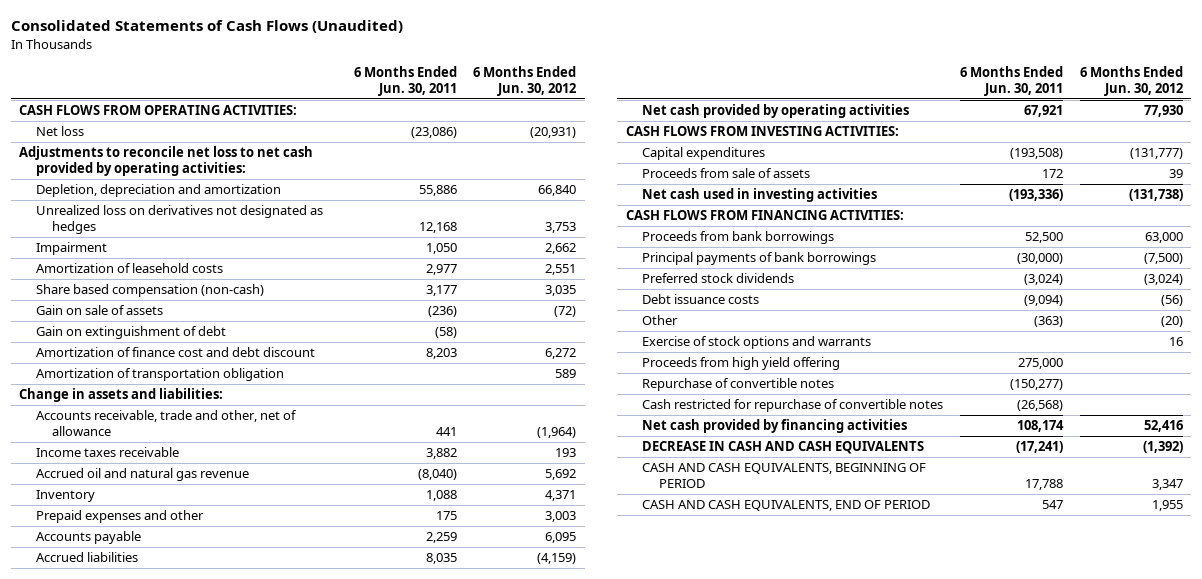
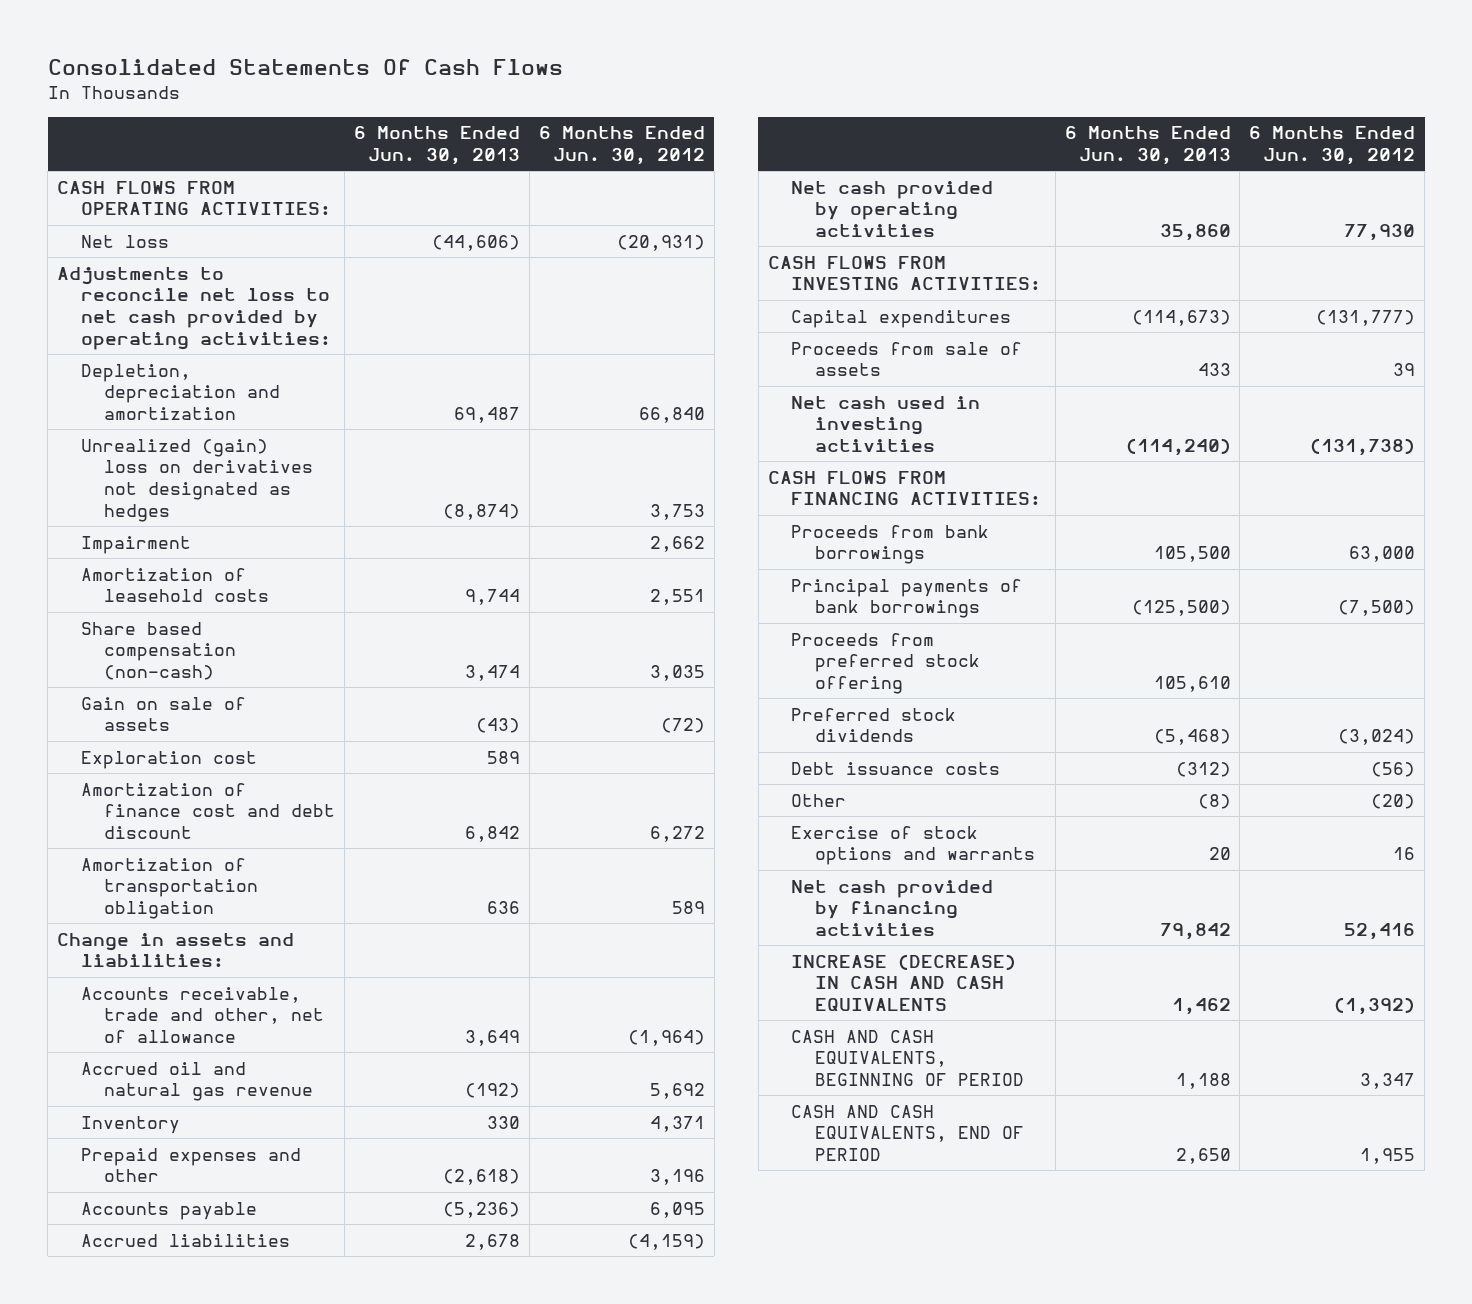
- Consolidated Statements of Cash Flows (Unaudited)
+ Consolidated Statements Of Cash Flows
- | 6 Months Ended Jun. 30, 2011 | 6 Months Ended Jun. 30, 2012
+ | 6 Months Ended Jun. 30, 2013 | 6 Months Ended Jun. 30, 2012
- Unrealized loss on derivatives not designated as hedges | 12,168 | 3,753
+ Unrealized (gain) loss on derivatives not designated as hedges | (8,874) | 3,753
- Gain on extinguishment of debt | (58) |
+ Exploration cost | 589 |
- Income taxes receivable | 3,882 | 193
- Prepaid expenses and other | 175 | 3,003
+ Prepaid expenses and other | (2,618) | 3,196
+ Proceeds from preferred stock offering | 105,610 |
- Proceeds from high yield offering | 275,000 |
- Repurchase of convertible notes | (150,277) |
- Cash restricted for repurchase of convertible notes | (26,568) |
- DECREASE IN CASH AND CASH EQUIVALENTS | (17,241) | (1,392)
+ INCREASE (DECREASE) IN CASH AND CASH EQUIVALENTS | 1,462 | (1,392)

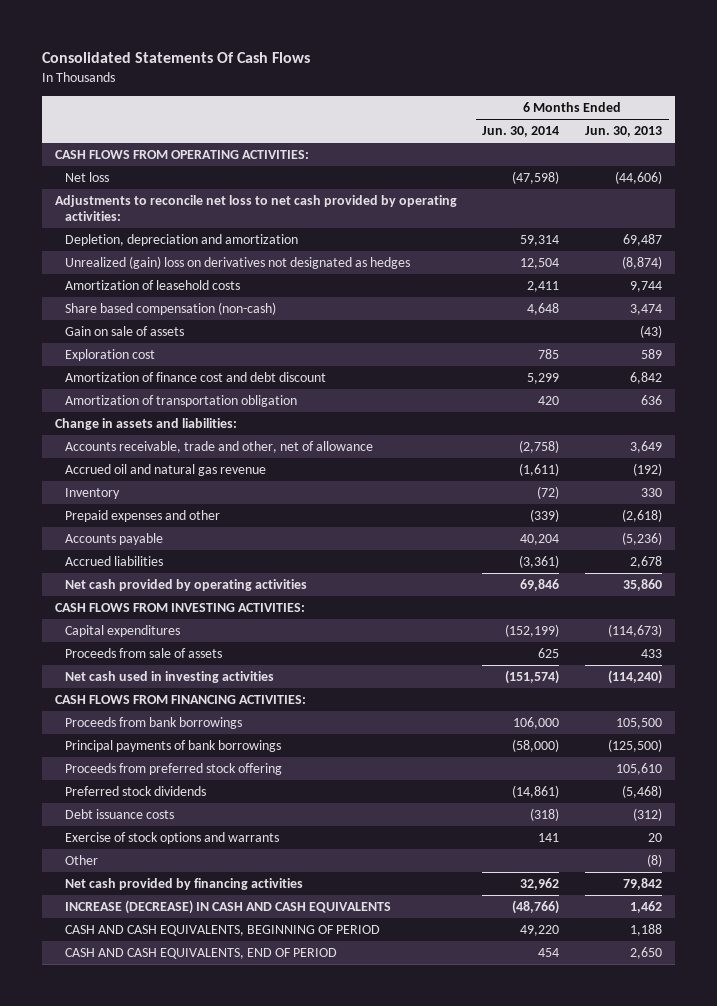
- | 6 Months Ended Jun. 30, 2013 | 6 Months Ended Jun. 30, 2012
+ | 6 Months Ended Jun. 30, 2014 | 6 Months Ended Jun. 30, 2013
- Impairment | | 2,662
moved down: Other | | (8)

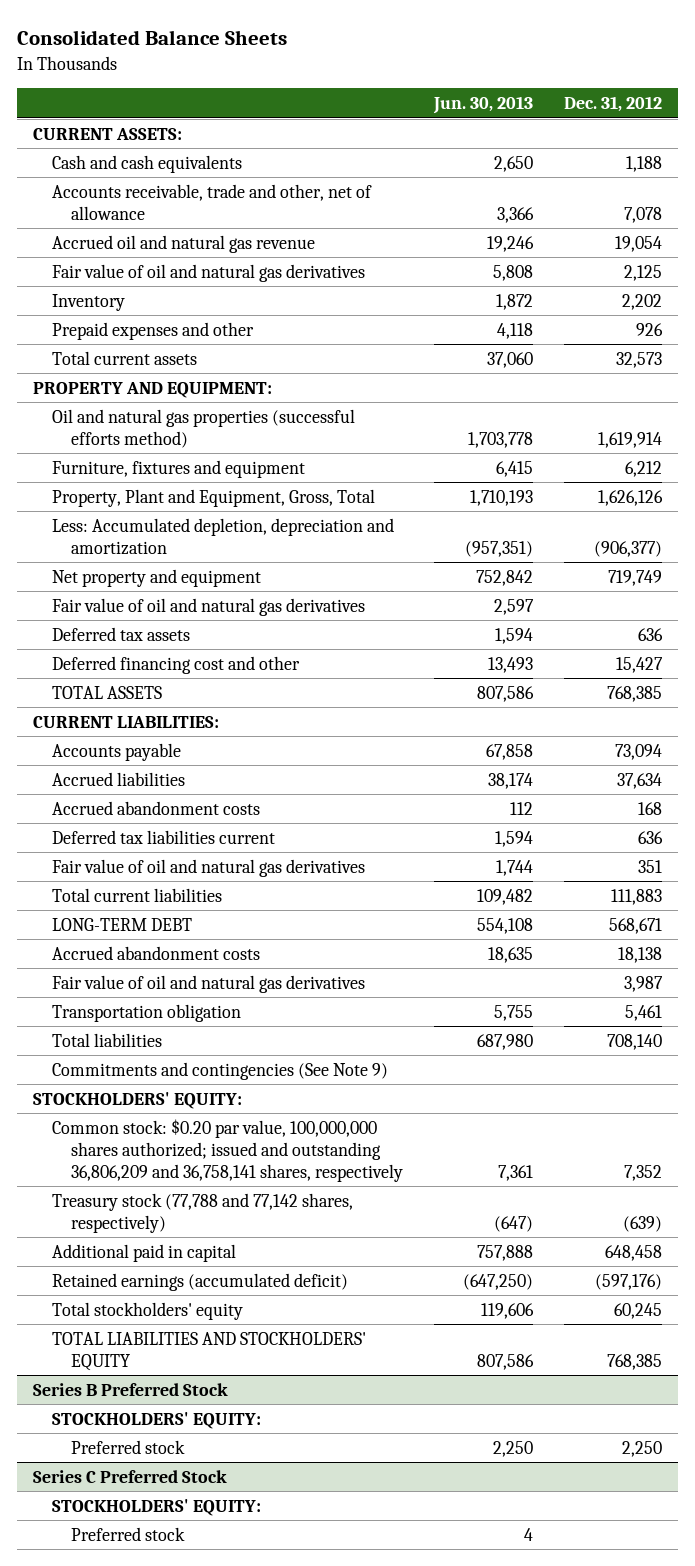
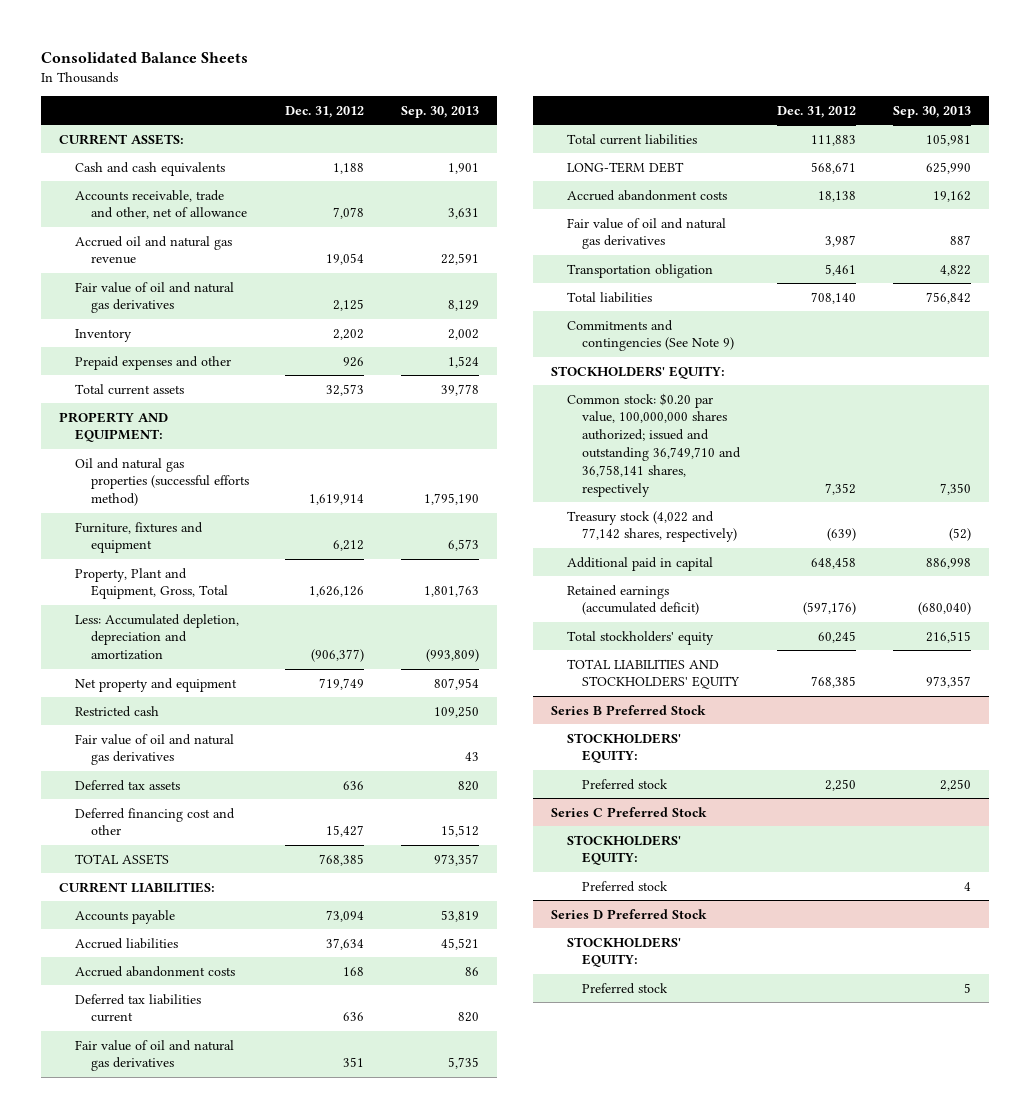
- | Jun. 30, 2013 | Dec. 31, 2012
+ | Dec. 31, 2012 | Sep. 30, 2013
+ Restricted cash | | 109,250
- Common stock: $0.20 par value, 100,000,000 shares authorized; issued and outstanding 36,806,209 and 36,758,141 shares, respectively | 7,361 | 7,352
- Treasury stock (77,788 and 77,142 shares, respectively) | (647) | (639)
+ Common stock: $0.20 par value, 100,000,000 shares authorized; issued and outstanding 36,749,710 and 36,758,141 shares, respectively | 7,352 | 7,350
+ Treasury stock (4,022 and 77,142 shares, respectively) | (639) | (52)
+ Series D Preferred Stock
+ STOCKHOLDERS' EQUITY:
+ Preferred stock | | 5

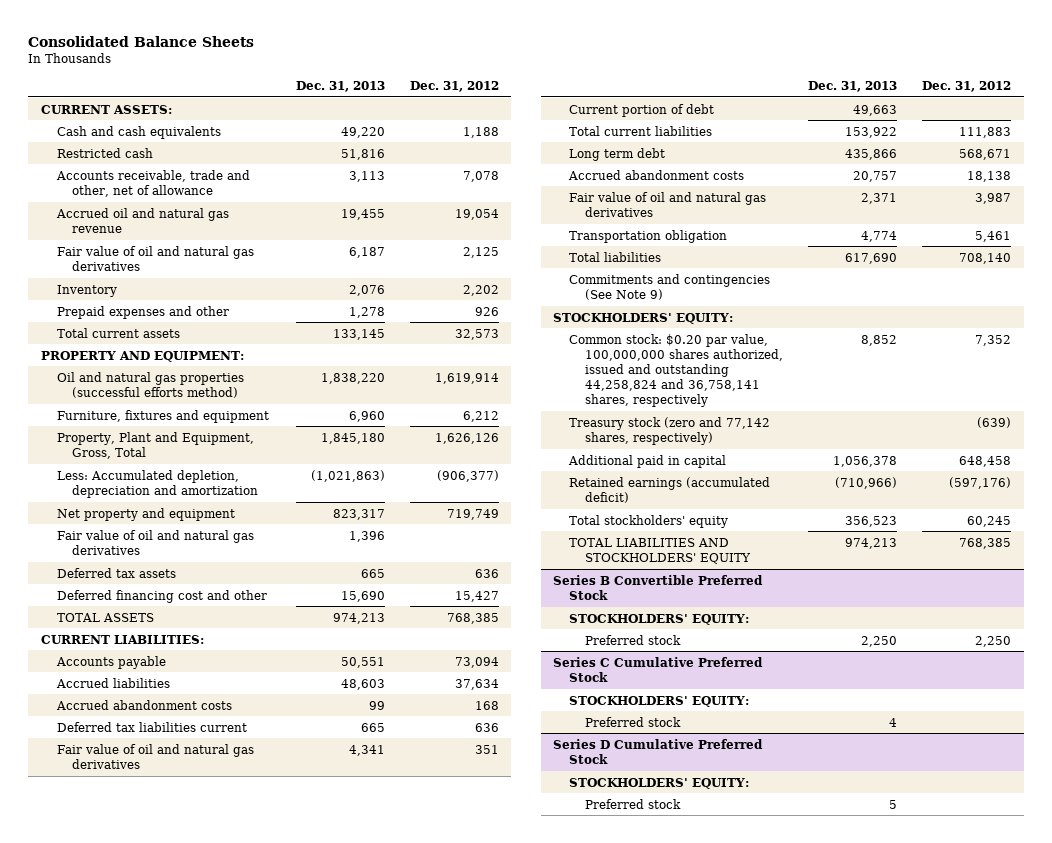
- | Dec. 31, 2012 | Sep. 30, 2013
+ | Dec. 31, 2013 | Dec. 31, 2012
moved up: Restricted cash | 51,816 |
+ Current portion of debt | 49,663 |
- LONG-TERM DEBT | 568,671 | 625,990
+ Long term debt | 435,866 | 568,671
- Common stock: $0.20 par value, 100,000,000 shares authorized; issued and outstanding 36,749,710 and 36,758,141 shares, respectively | 7,352 | 7,350
- Treasury stock (4,022 and 77,142 shares, respectively) | (639) | (52)
+ Common stock: $0.20 par value, 100,000,000 shares authorized, issued and outstanding 44,258,824 and 36,758,141 shares, respectively | 8,852 | 7,352
+ Treasury stock (zero and 77,142 shares, respectively) | | (639)
- Series B Preferred Stock
+ Series B Convertible Preferred Stock
- Series C Preferred Stock
+ Series C Cumulative Preferred Stock
- Series D Preferred Stock
+ Series D Cumulative Preferred Stock

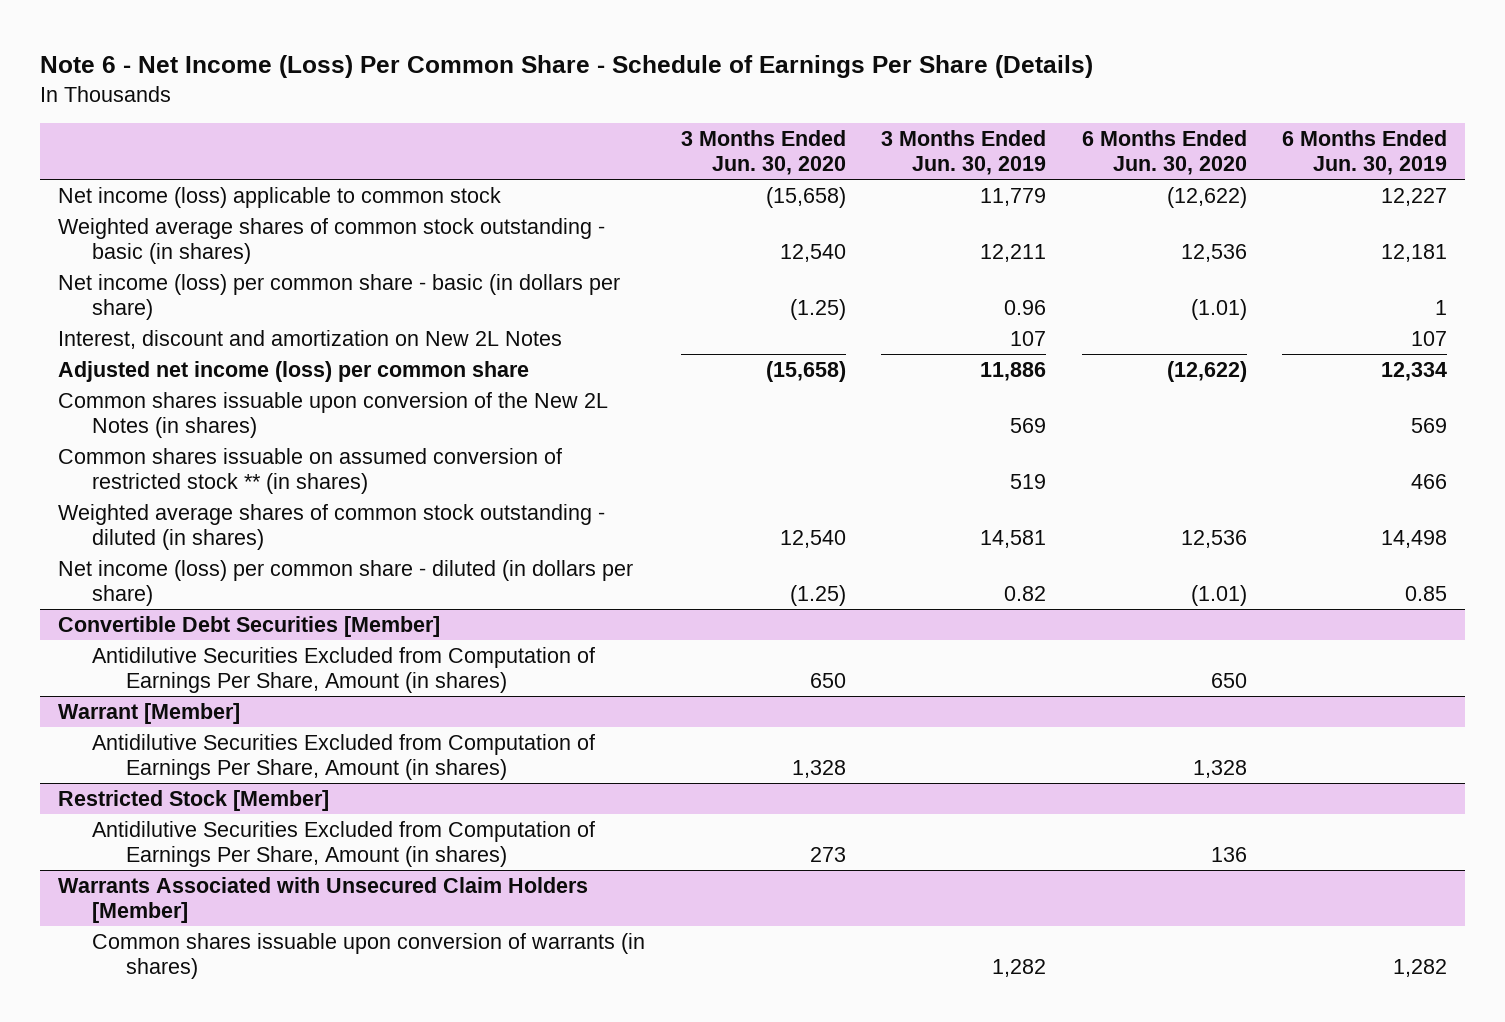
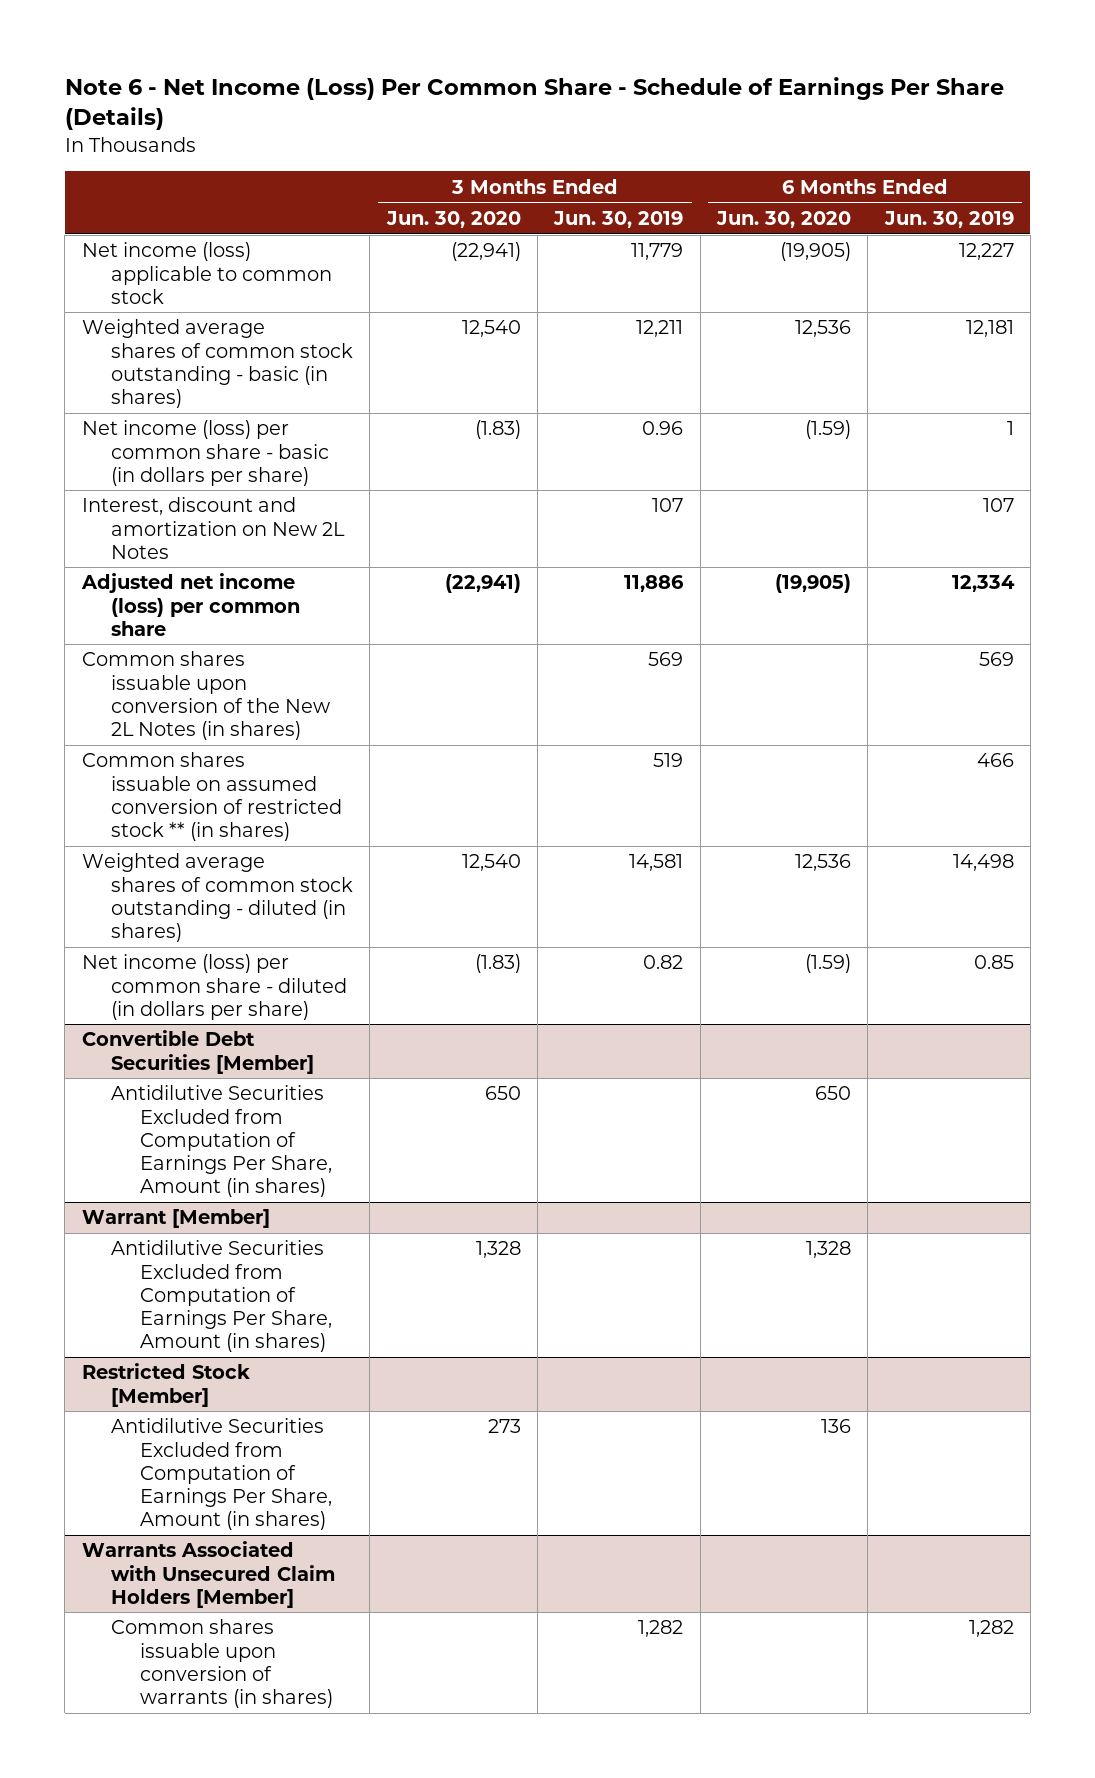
- Net income (loss) applicable to common stock | (15,658) | 11,779 | (12,622) | 12,227
+ Net income (loss) applicable to common stock | (22,941) | 11,779 | (19,905) | 12,227
- Net income (loss) per common share - basic (in dollars per share) | (1.25) | 0.96 | (1.01) | 1
+ Net income (loss) per common share - basic (in dollars per share) | (1.83) | 0.96 | (1.59) | 1
- Adjusted net income (loss) per common share | (15,658) | 11,886 | (12,622) | 12,334
+ Adjusted net income (loss) per common share | (22,941) | 11,886 | (19,905) | 12,334
- Net income (loss) per common share - diluted (in dollars per share) | (1.25) | 0.82 | (1.01) | 0.85
+ Net income (loss) per common share - diluted (in dollars per share) | (1.83) | 0.82 | (1.59) | 0.85

